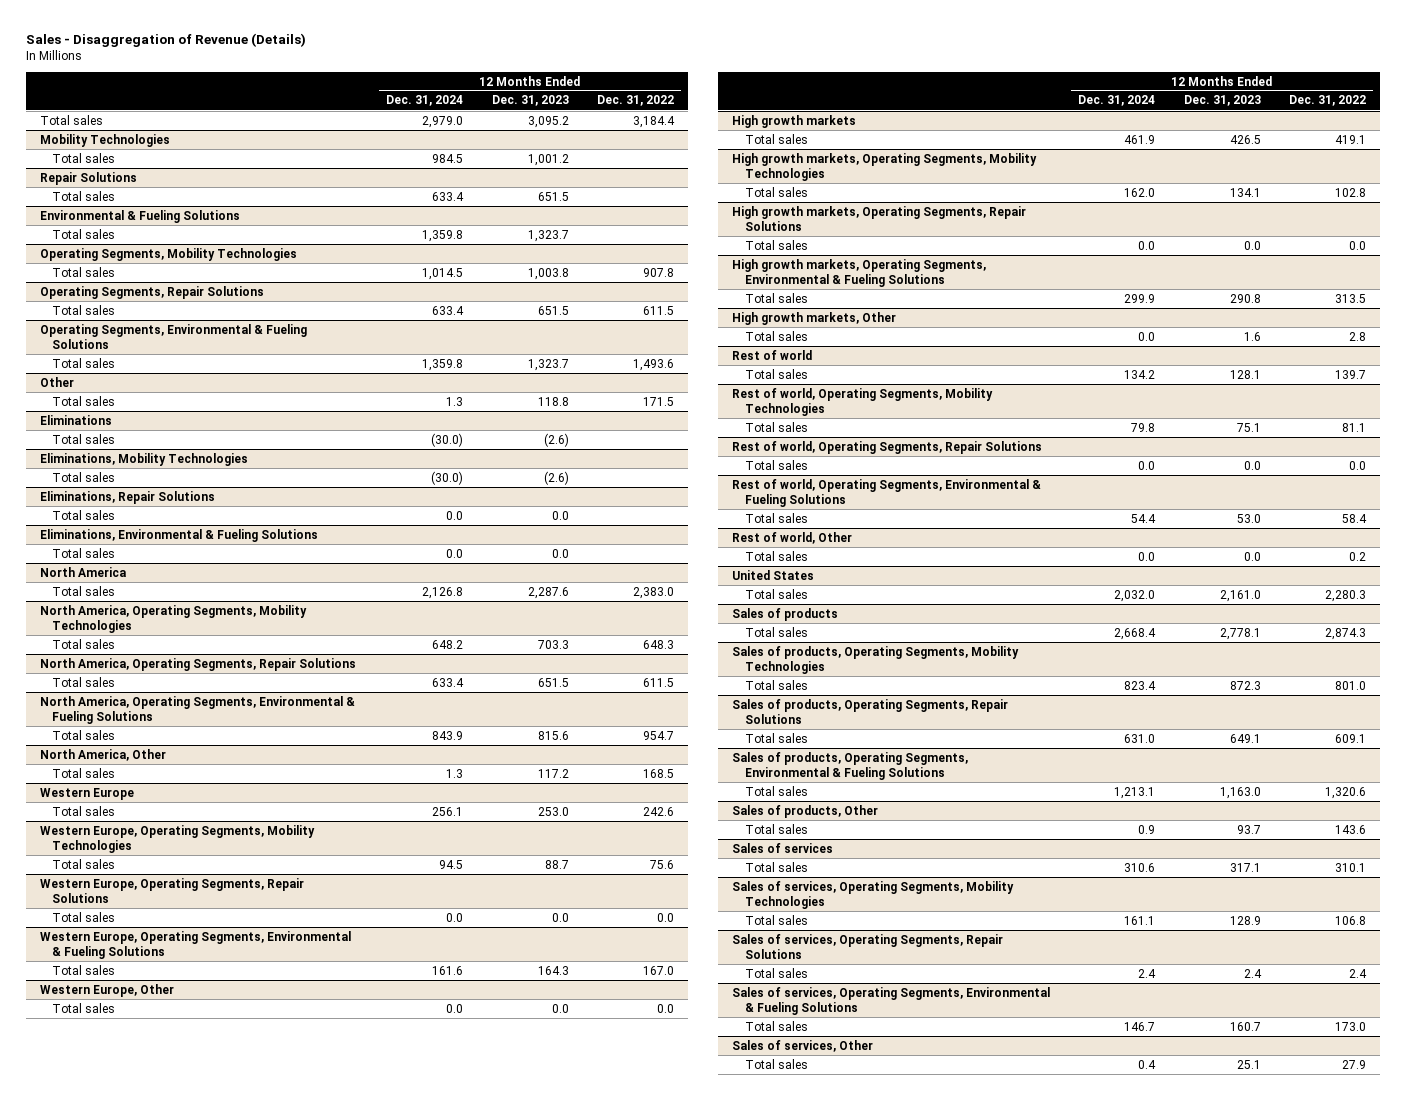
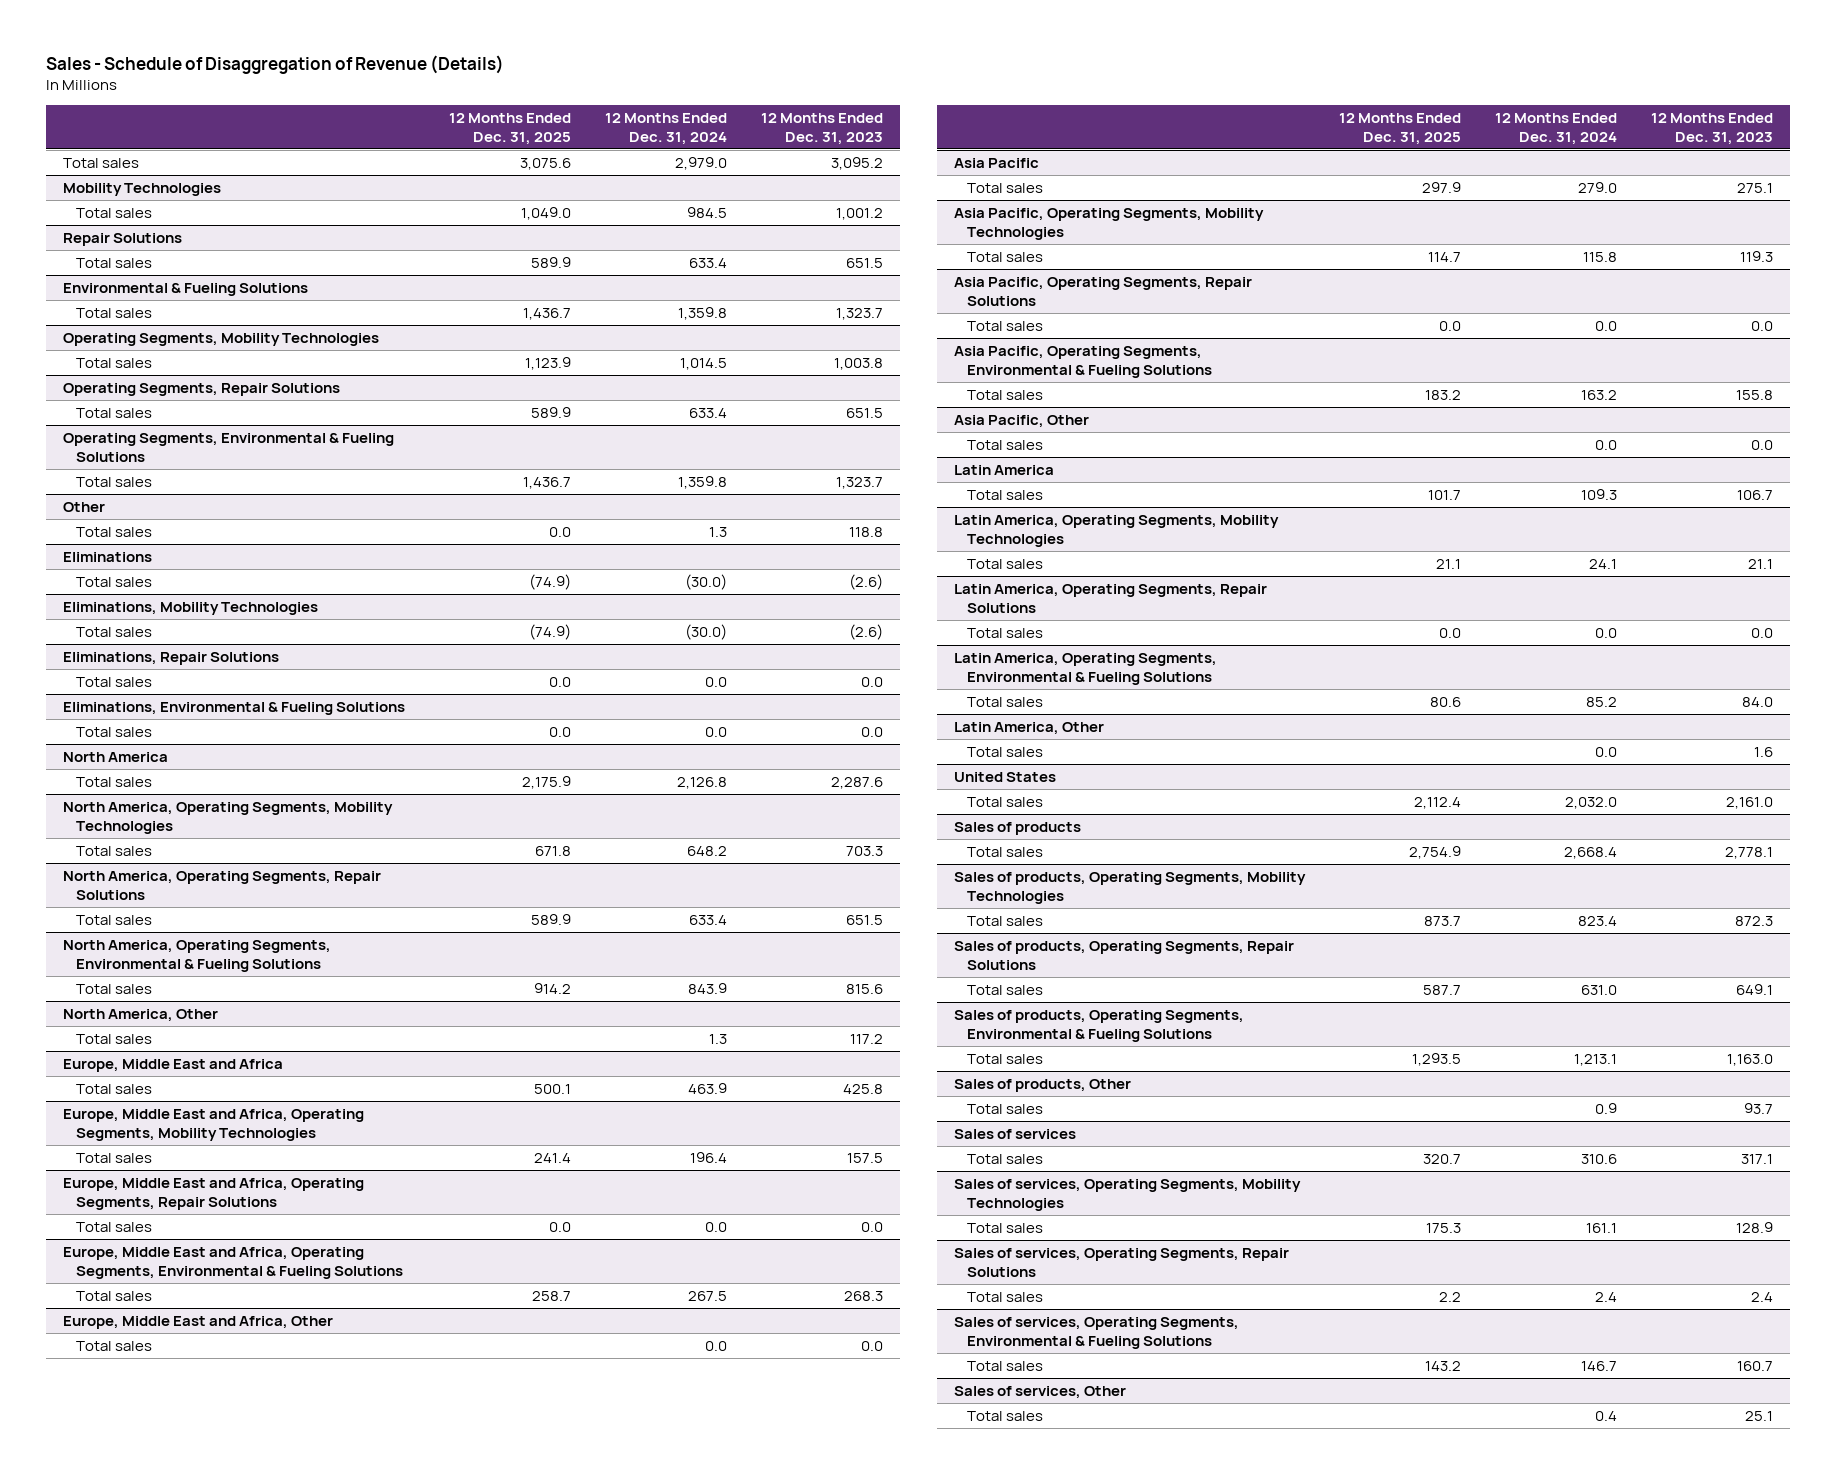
- Sales - Disaggregation of Revenue (Details)
+ Sales - Schedule of Disaggregation of Revenue (Details)
- | 12 Months Ended Dec. 31, 2024 | 12 Months Ended Dec. 31, 2023 | 12 Months Ended Dec. 31, 2022
+ | 12 Months Ended Dec. 31, 2025 | 12 Months Ended Dec. 31, 2024 | 12 Months Ended Dec. 31, 2023
- Western Europe
- Total sales | 256.1 | 253.0 | 242.6
- Western Europe, Operating Segments, Mobility Technologies
- Total sales | 94.5 | 88.7 | 75.6
- Western Europe, Operating Segments, Repair Solutions
+ Europe, Middle East and Africa
+ Total sales | 500.1 | 463.9 | 425.8
+ Europe, Middle East and Africa, Operating Segments, Mobility Technologies
+ Total sales | 241.4 | 196.4 | 157.5
+ Europe, Middle East and Africa, Operating Segments, Repair Solutions
- Western Europe, Operating Segments, Environmental & Fueling Solutions
- Total sales | 161.6 | 164.3 | 167.0
- Western Europe, Other
+ Europe, Middle East and Africa, Operating Segments, Environmental & Fueling Solutions
+ Total sales | 258.7 | 267.5 | 268.3
+ Europe, Middle East and Africa, Other
- High growth markets
- Total sales | 461.9 | 426.5 | 419.1
- High growth markets, Operating Segments, Mobility Technologies
- Total sales | 162.0 | 134.1 | 102.8
- High growth markets, Operating Segments, Repair Solutions
+ Asia Pacific
+ Total sales | 297.9 | 279.0 | 275.1
+ Asia Pacific, Operating Segments, Mobility Technologies
+ Total sales | 114.7 | 115.8 | 119.3
+ Asia Pacific, Operating Segments, Repair Solutions
- High growth markets, Operating Segments, Environmental & Fueling Solutions
- Total sales | 299.9 | 290.8 | 313.5
- High growth markets, Other
- Total sales | 0.0 | 1.6 | 2.8
- Rest of world
- Total sales | 134.2 | 128.1 | 139.7
- Rest of world, Operating Segments, Mobility Technologies
- Total sales | 79.8 | 75.1 | 81.1
- Rest of world, Operating Segments, Repair Solutions
+ Asia Pacific, Operating Segments, Environmental & Fueling Solutions
+ Total sales | 183.2 | 163.2 | 155.8
+ Asia Pacific, Other
- Rest of world, Operating Segments, Environmental & Fueling Solutions
- Total sales | 54.4 | 53.0 | 58.4
- Rest of world, Other
+ Latin America
+ Total sales | 101.7 | 109.3 | 106.7
+ Latin America, Operating Segments, Mobility Technologies
+ Total sales | 21.1 | 24.1 | 21.1
+ Latin America, Operating Segments, Repair Solutions
+ Latin America, Operating Segments, Environmental & Fueling Solutions
+ Total sales | 80.6 | 85.2 | 84.0
+ Latin America, Other
+ Total sales | | 0.0 | 1.6

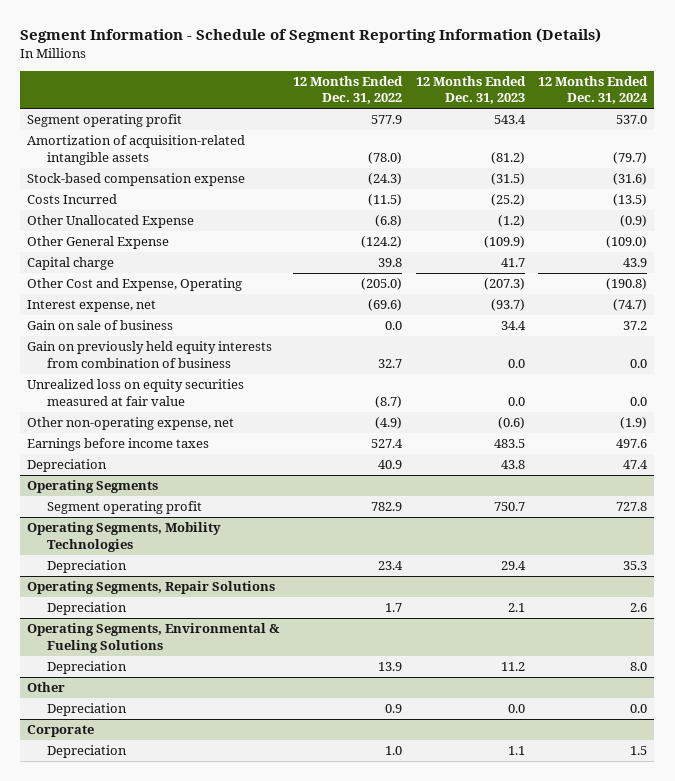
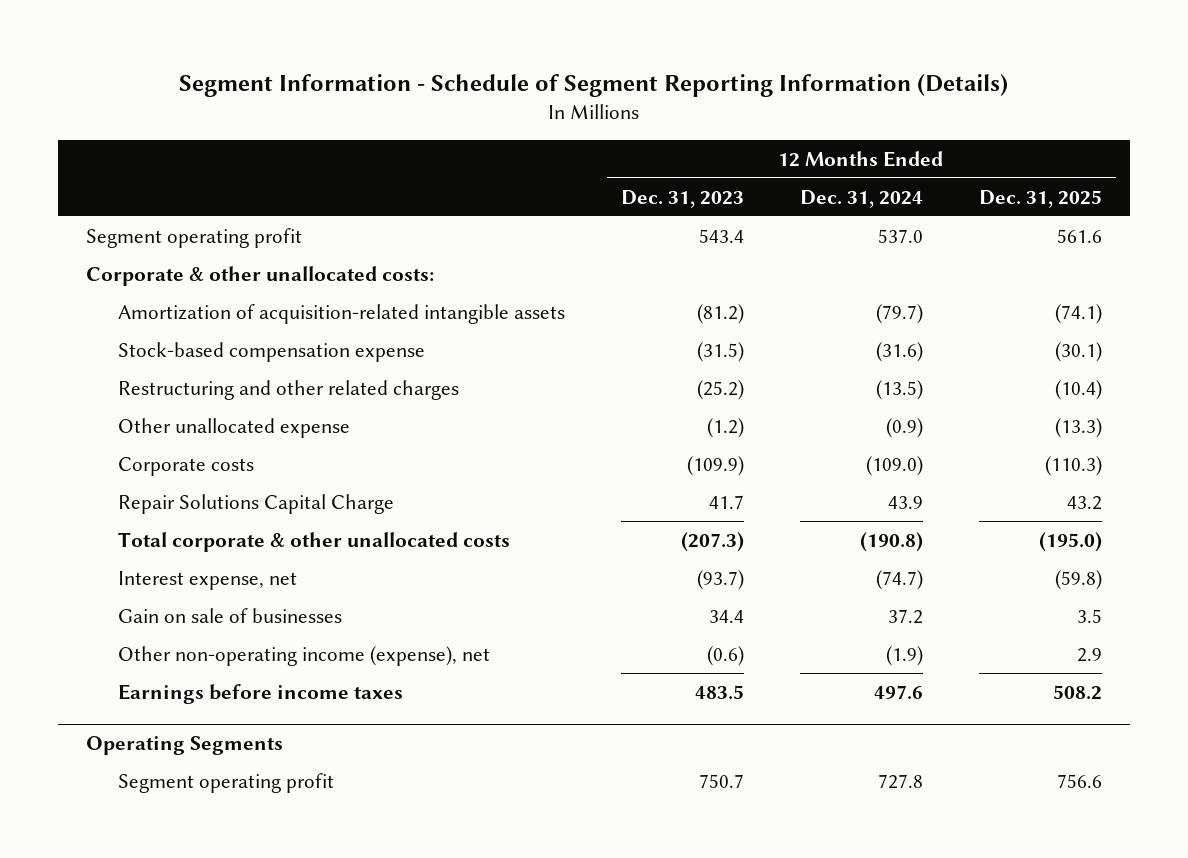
- | 12 Months Ended Dec. 31, 2022 | 12 Months Ended Dec. 31, 2023 | 12 Months Ended Dec. 31, 2024
+ | 12 Months Ended Dec. 31, 2023 | 12 Months Ended Dec. 31, 2024 | 12 Months Ended Dec. 31, 2025
+ Corporate & other unallocated costs:
- Costs Incurred | (11.5) | (25.2) | (13.5)
- Other Unallocated Expense | (6.8) | (1.2) | (0.9)
- Other General Expense | (124.2) | (109.9) | (109.0)
- Capital charge | 39.8 | 41.7 | 43.9
- Other Cost and Expense, Operating | (205.0) | (207.3) | (190.8)
+ Restructuring and other related charges | (25.2) | (13.5) | (10.4)
+ Other unallocated expense | (1.2) | (0.9) | (13.3)
+ Corporate costs | (109.9) | (109.0) | (110.3)
+ Repair Solutions Capital Charge | 41.7 | 43.9 | 43.2
+ Total corporate & other unallocated costs | (207.3) | (190.8) | (195.0)
- Gain on sale of business | 0.0 | 34.4 | 37.2
- Gain on previously held equity interests from combination of business | 32.7 | 0.0 | 0.0
- Unrealized loss on equity securities measured at fair value | (8.7) | 0.0 | 0.0
- Other non-operating expense, net | (4.9) | (0.6) | (1.9)
+ Gain on sale of businesses | 34.4 | 37.2 | 3.5
+ Other non-operating income (expense), net | (0.6) | (1.9) | 2.9
- Depreciation | 40.9 | 43.8 | 47.4
- Operating Segments, Mobility Technologies
- Depreciation | 23.4 | 29.4 | 35.3
- Operating Segments, Repair Solutions
- Depreciation | 1.7 | 2.1 | 2.6
- Operating Segments, Environmental & Fueling Solutions
- Depreciation | 13.9 | 11.2 | 8.0
- Other
- Depreciation | 0.9 | 0.0 | 0.0
- Corporate
- Depreciation | 1.0 | 1.1 | 1.5

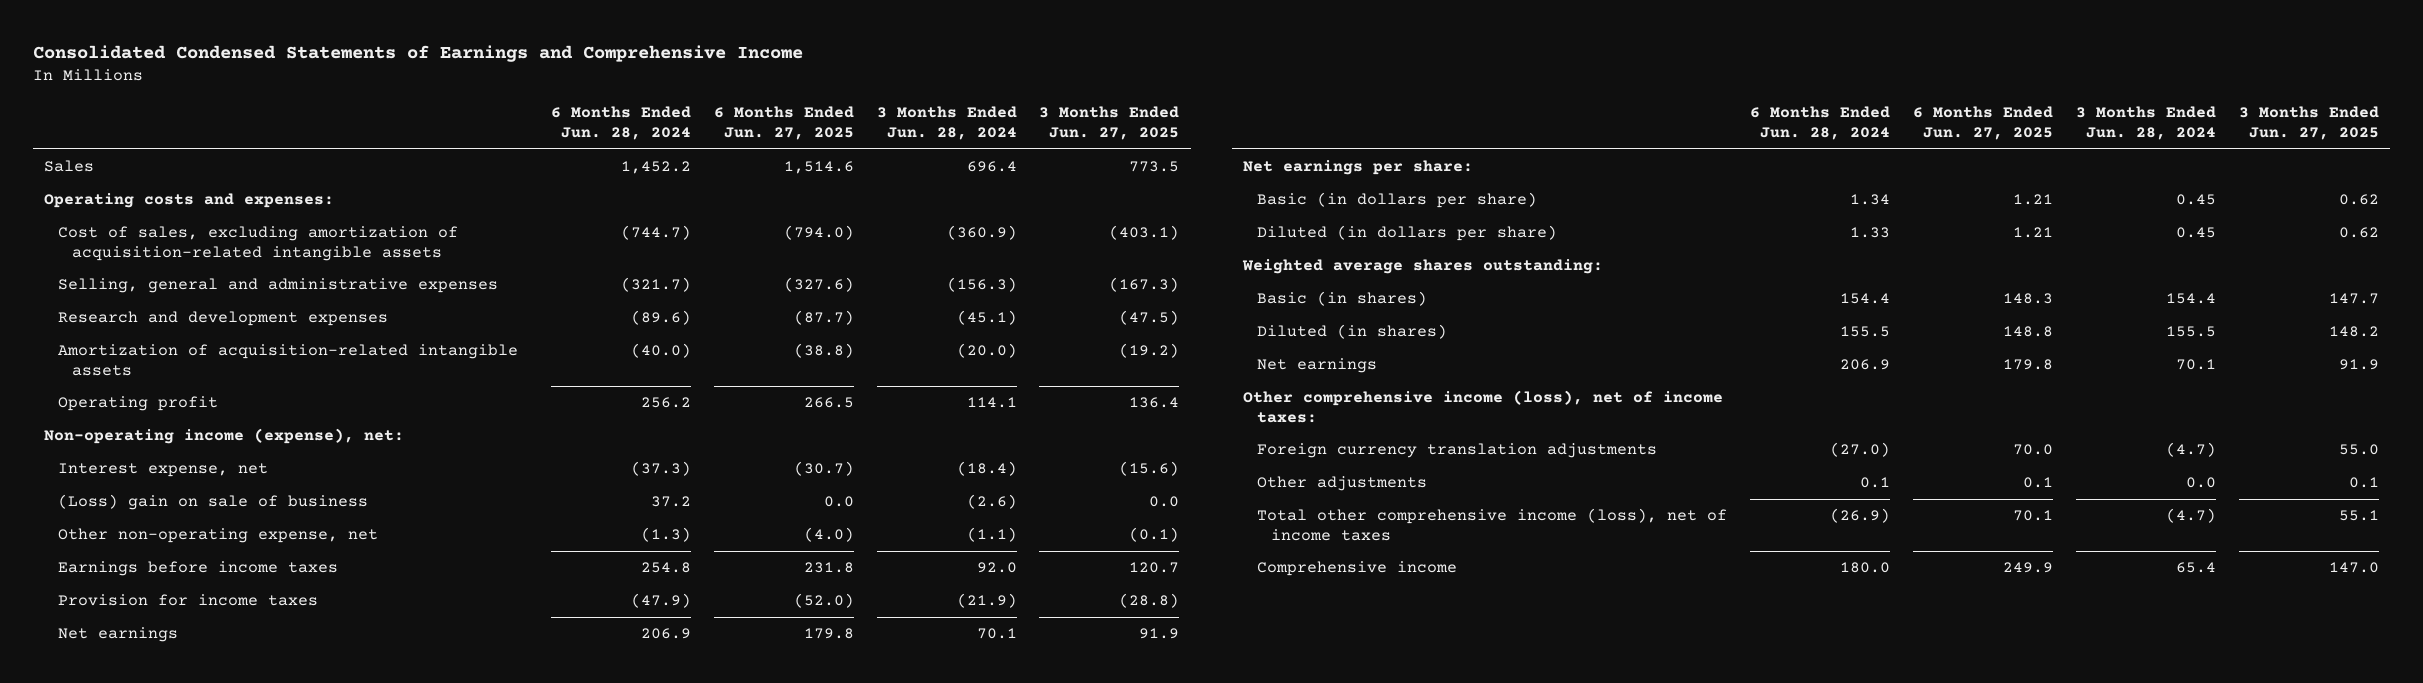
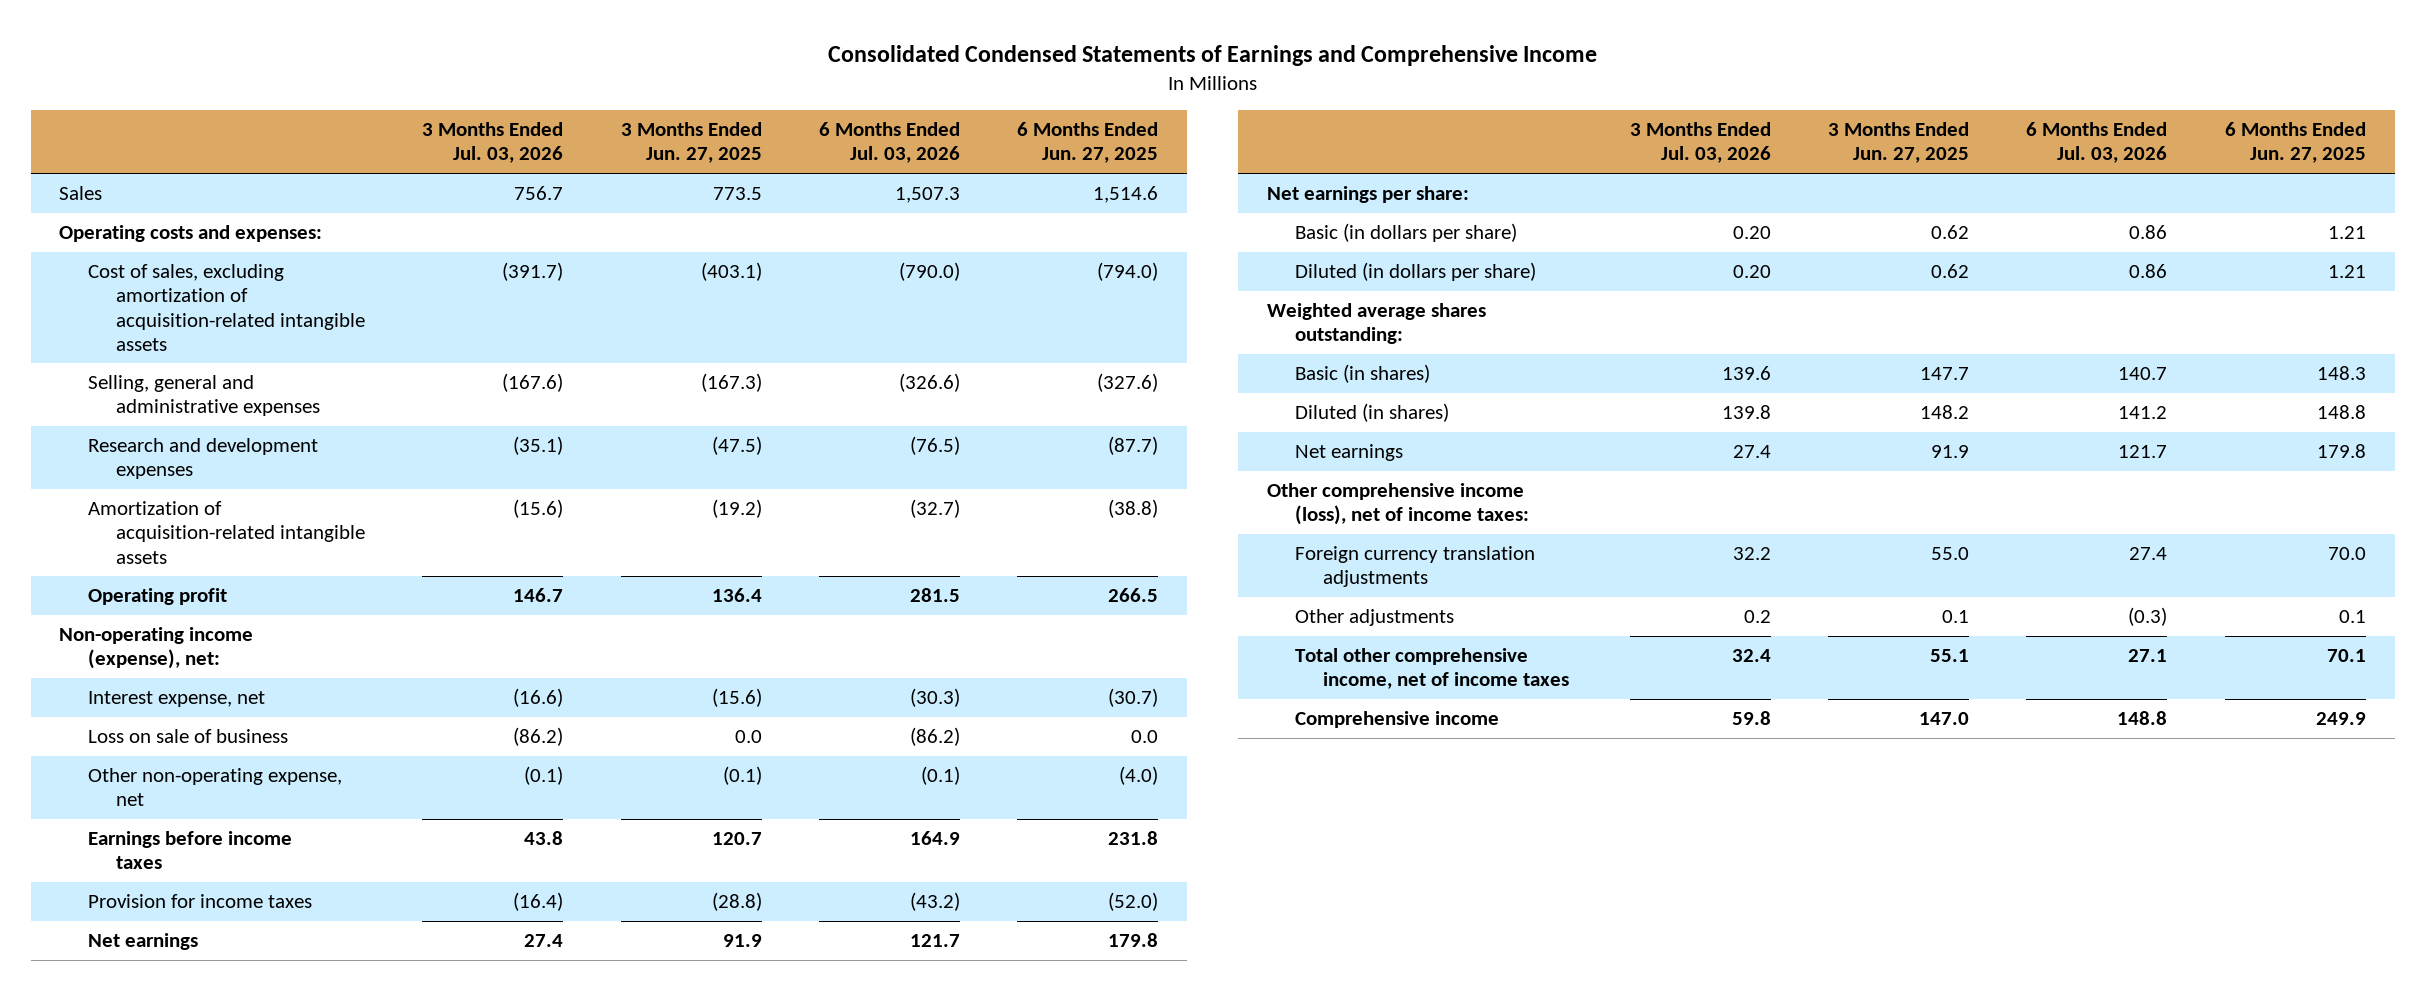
- | 6 Months Ended Jun. 28, 2024 | 6 Months Ended Jun. 27, 2025 | 3 Months Ended Jun. 28, 2024 | 3 Months Ended Jun. 27, 2025
+ | 3 Months Ended Jul. 03, 2026 | 3 Months Ended Jun. 27, 2025 | 6 Months Ended Jul. 03, 2026 | 6 Months Ended Jun. 27, 2025
- (Loss) gain on sale of business | 37.2 | 0.0 | (2.6) | 0.0
+ Loss on sale of business | (86.2) | 0.0 | (86.2) | 0.0
- Total other comprehensive income (loss), net of income taxes | (26.9) | 70.1 | (4.7) | 55.1
+ Total other comprehensive income, net of income taxes | 32.4 | 55.1 | 27.1 | 70.1

